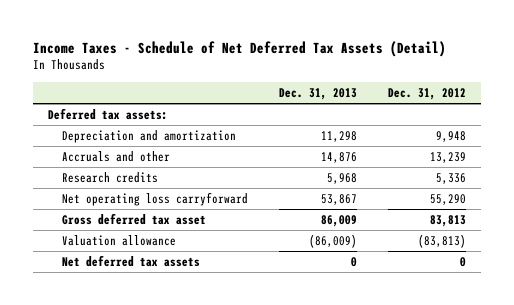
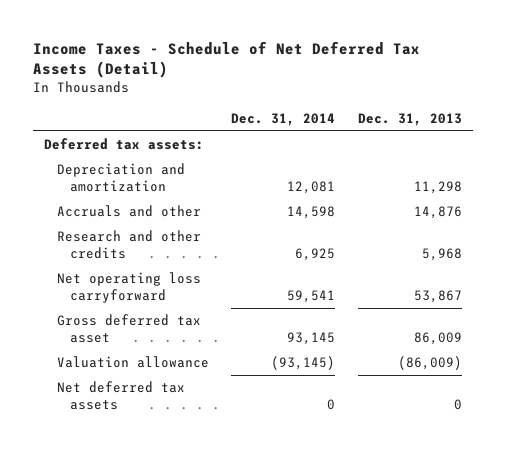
- | Dec. 31, 2013 | Dec. 31, 2012
+ | Dec. 31, 2014 | Dec. 31, 2013
- Research credits | 5,968 | 5,336
+ Research and other credits | 6,925 | 5,968

